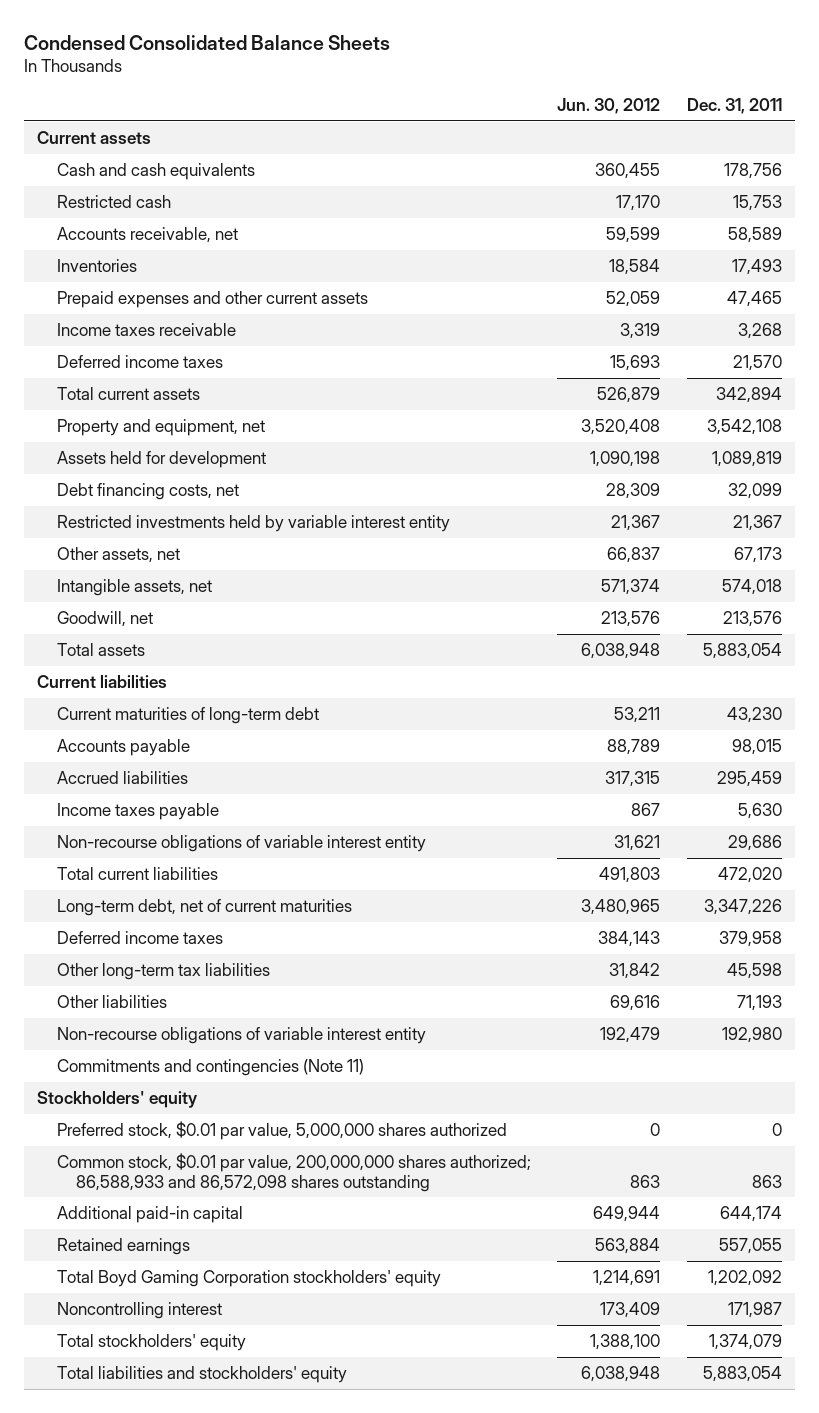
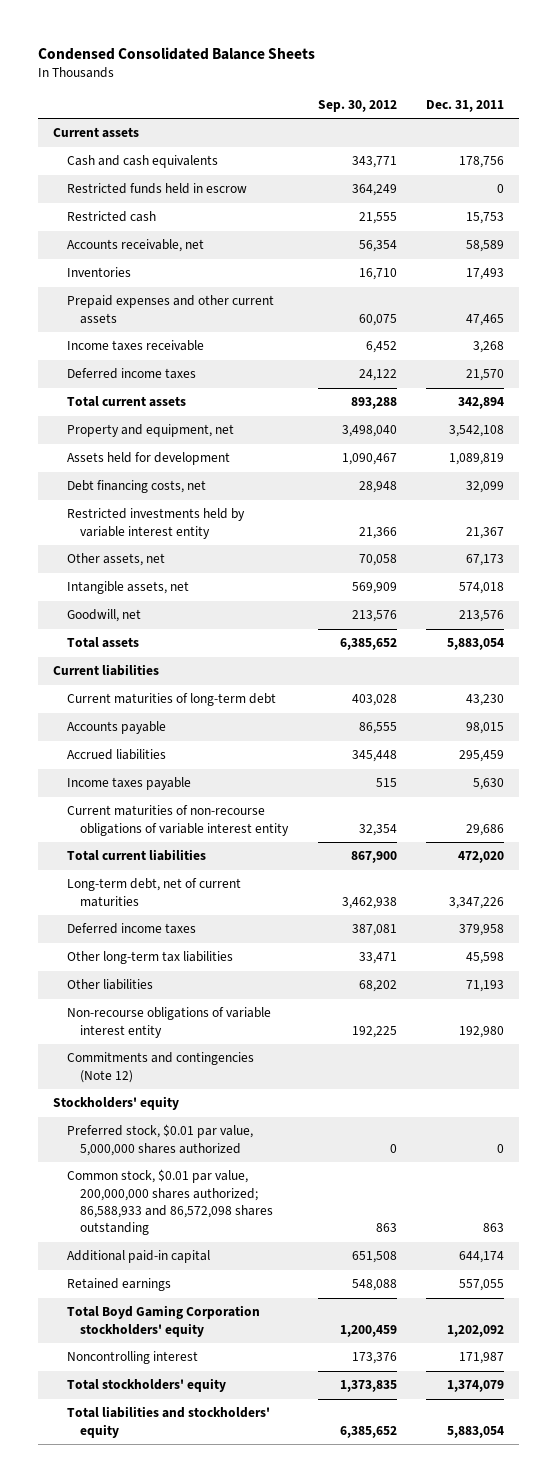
- | Jun. 30, 2012 | Dec. 31, 2011
+ | Sep. 30, 2012 | Dec. 31, 2011
+ Restricted funds held in escrow | 364,249 | 0
- Non-recourse obligations of variable interest entity | 31,621 | 29,686
+ Current maturities of non-recourse obligations of variable interest entity | 32,354 | 29,686
- Commitments and contingencies (Note 11)
+ Commitments and contingencies (Note 12)

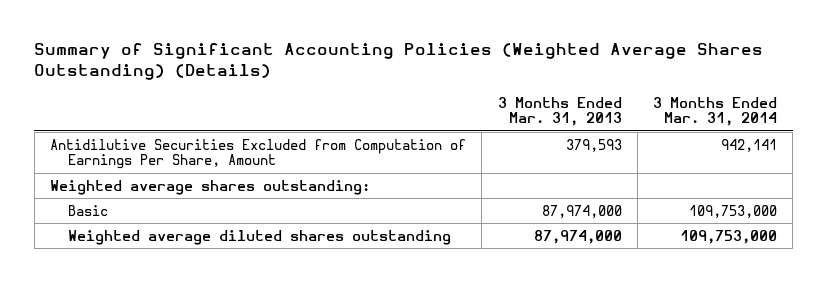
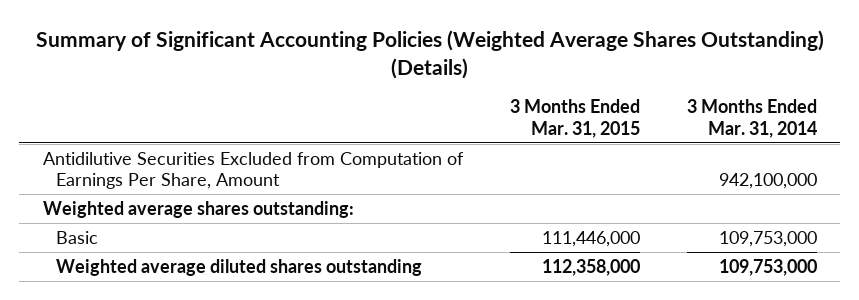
- | 3 Months Ended Mar. 31, 2013 | 3 Months Ended Mar. 31, 2014
+ | 3 Months Ended Mar. 31, 2015 | 3 Months Ended Mar. 31, 2014
- Antidilutive Securities Excluded from Computation of Earnings Per Share, Amount | 379,593 | 942,141
+ Antidilutive Securities Excluded from Computation of Earnings Per Share, Amount | | 942,100,000

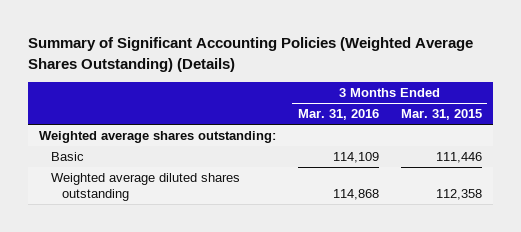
- | 3 Months Ended Mar. 31, 2015 | 3 Months Ended Mar. 31, 2014
+ | 3 Months Ended Mar. 31, 2016 | 3 Months Ended Mar. 31, 2015
- Antidilutive Securities Excluded from Computation of Earnings Per Share, Amount | | 942,100,000
- Basic | 111,446,000 | 109,753,000
- Weighted average diluted shares outstanding | 112,358,000 | 109,753,000
+ Basic | 114,109 | 111,446
+ Weighted average diluted shares outstanding | 114,868 | 112,358

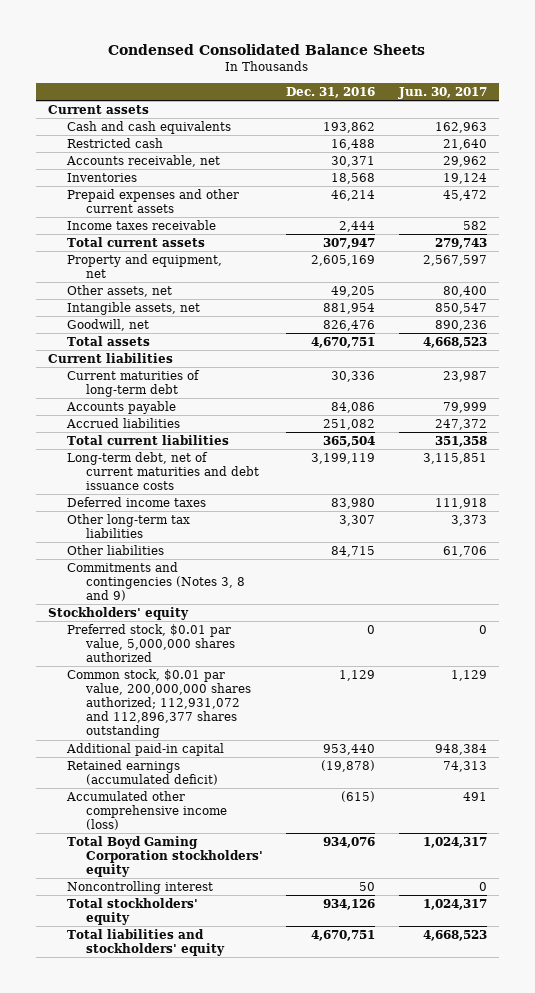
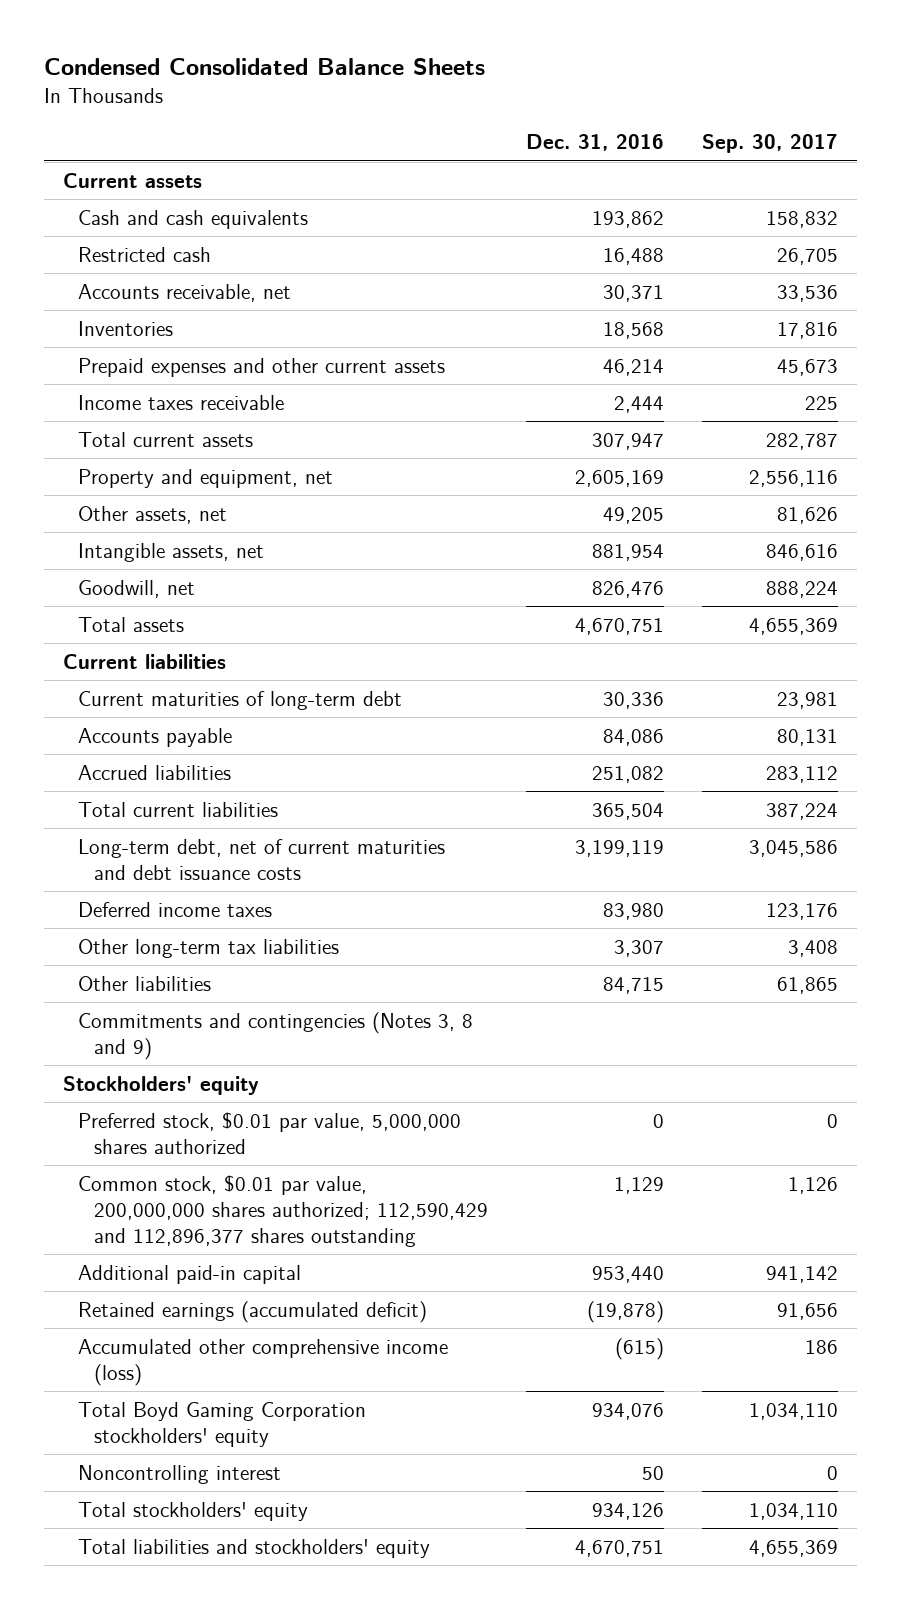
- | Dec. 31, 2016 | Jun. 30, 2017
+ | Dec. 31, 2016 | Sep. 30, 2017
- Common stock, $0.01 par value, 200,000,000 shares authorized; 112,931,072 and 112,896,377 shares outstanding | 1,129 | 1,129
+ Common stock, $0.01 par value, 200,000,000 shares authorized; 112,590,429 and 112,896,377 shares outstanding | 1,129 | 1,126

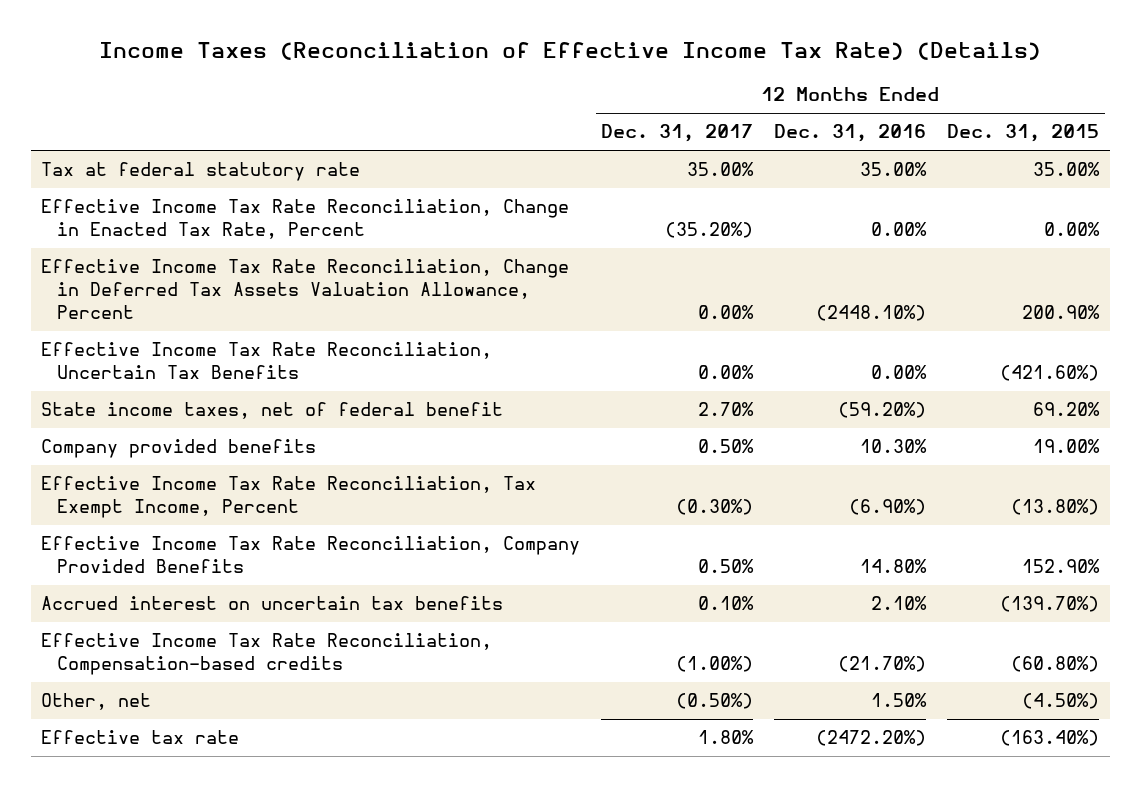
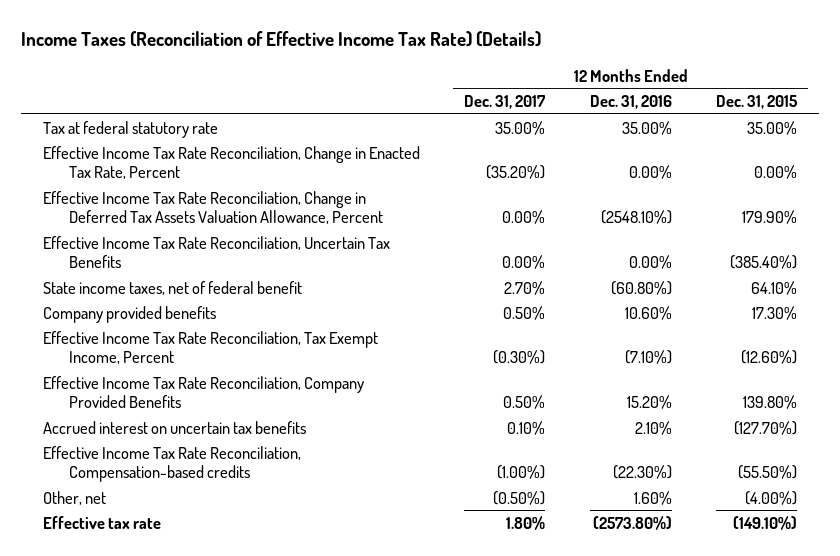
- Effective Income Tax Rate Reconciliation, Change in Deferred Tax Assets Valuation Allowance, Percent | 0.00% | (2448.10%) | 200.90%
- Effective Income Tax Rate Reconciliation, Uncertain Tax Benefits | 0.00% | 0.00% | (421.60%)
- State income taxes, net of federal benefit | 2.70% | (59.20%) | 69.20%
- Company provided benefits | 0.50% | 10.30% | 19.00%
- Effective Income Tax Rate Reconciliation, Tax Exempt Income, Percent | (0.30%) | (6.90%) | (13.80%)
- Effective Income Tax Rate Reconciliation, Company Provided Benefits | 0.50% | 14.80% | 152.90%
- Accrued interest on uncertain tax benefits | 0.10% | 2.10% | (139.70%)
- Effective Income Tax Rate Reconciliation, Compensation-based credits | (1.00%) | (21.70%) | (60.80%)
- Other, net | (0.50%) | 1.50% | (4.50%)
- Effective tax rate | 1.80% | (2472.20%) | (163.40%)
+ Effective Income Tax Rate Reconciliation, Change in Deferred Tax Assets Valuation Allowance, Percent | 0.00% | (2548.10%) | 179.90%
+ Effective Income Tax Rate Reconciliation, Uncertain Tax Benefits | 0.00% | 0.00% | (385.40%)
+ State income taxes, net of federal benefit | 2.70% | (60.80%) | 64.10%
+ Company provided benefits | 0.50% | 10.60% | 17.30%
+ Effective Income Tax Rate Reconciliation, Tax Exempt Income, Percent | (0.30%) | (7.10%) | (12.60%)
+ Effective Income Tax Rate Reconciliation, Company Provided Benefits | 0.50% | 15.20% | 139.80%
+ Accrued interest on uncertain tax benefits | 0.10% | 2.10% | (127.70%)
+ Effective Income Tax Rate Reconciliation, Compensation-based credits | (1.00%) | (22.30%) | (55.50%)
+ Other, net | (0.50%) | 1.60% | (4.00%)
+ Effective tax rate | 1.80% | (2573.80%) | (149.10%)

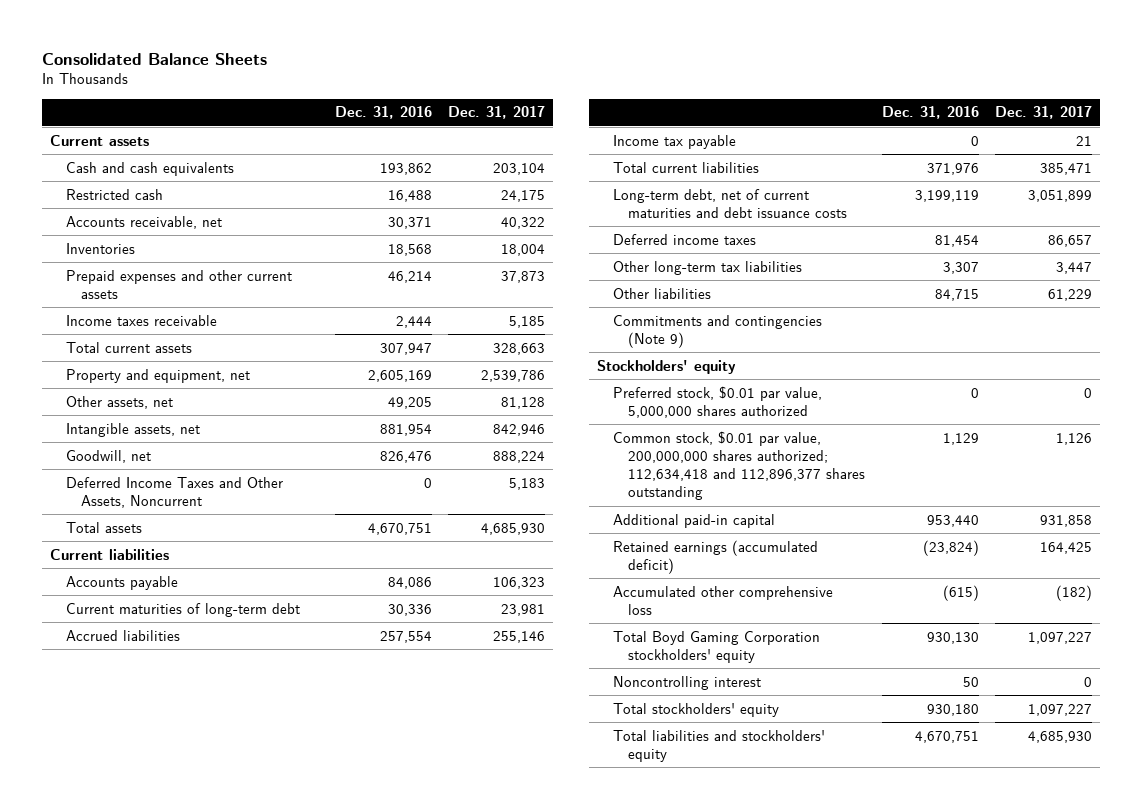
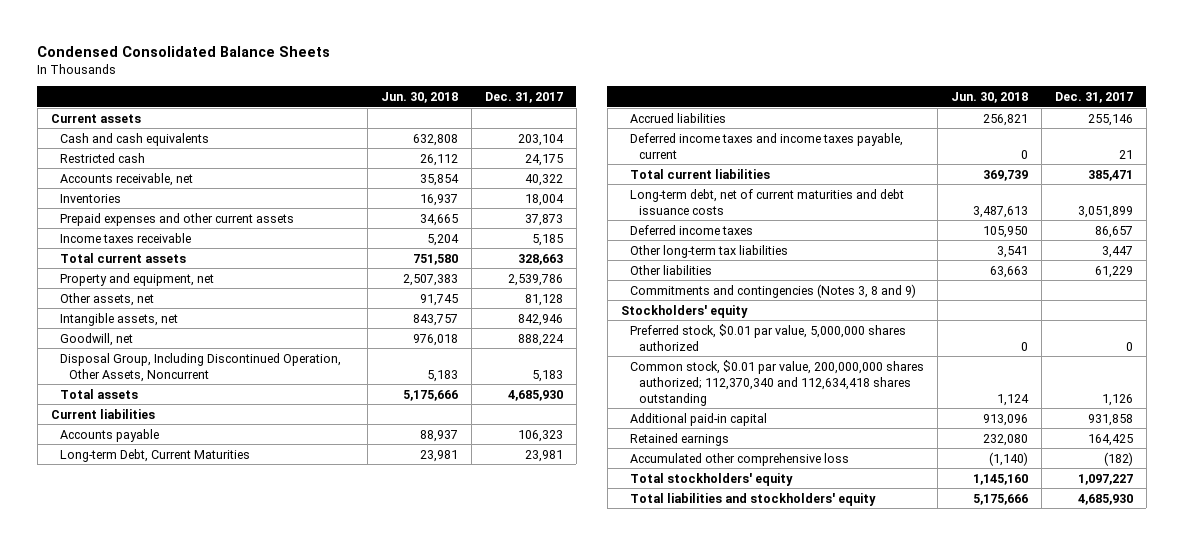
- Consolidated Balance Sheets
+ Condensed Consolidated Balance Sheets
- | Dec. 31, 2016 | Dec. 31, 2017
+ | Jun. 30, 2018 | Dec. 31, 2017
- Deferred Income Taxes and Other Assets, Noncurrent | 0 | 5,183
+ Disposal Group, Including Discontinued Operation, Other Assets, Noncurrent | 5,183 | 5,183
- Current maturities of long-term debt | 30,336 | 23,981
+ Long-term Debt, Current Maturities | 23,981 | 23,981
- Income tax payable | 0 | 21
+ Deferred income taxes and income taxes payable, current | 0 | 21
- Commitments and contingencies (Note 9)
+ Commitments and contingencies (Notes 3, 8 and 9)
- Common stock, $0.01 par value, 200,000,000 shares authorized; 112,634,418 and 112,896,377 shares outstanding | 1,129 | 1,126
+ Common stock, $0.01 par value, 200,000,000 shares authorized; 112,370,340 and 112,634,418 shares outstanding | 1,124 | 1,126
- Retained earnings (accumulated deficit) | (23,824) | 164,425
+ Retained earnings | 232,080 | 164,425
- Total Boyd Gaming Corporation stockholders' equity | 930,130 | 1,097,227
- Noncontrolling interest | 50 | 0

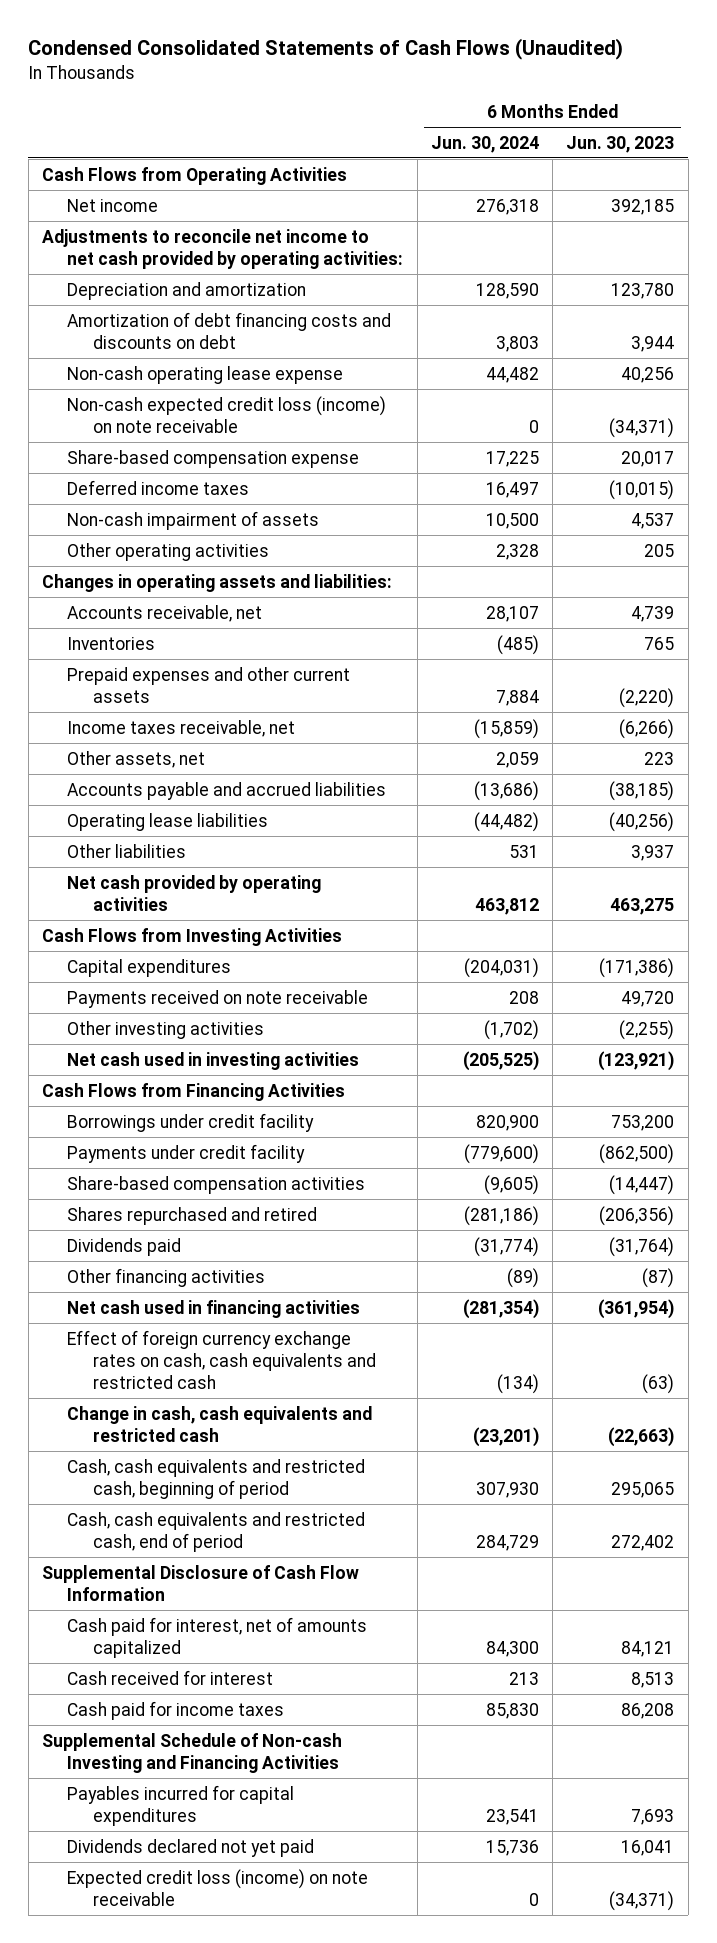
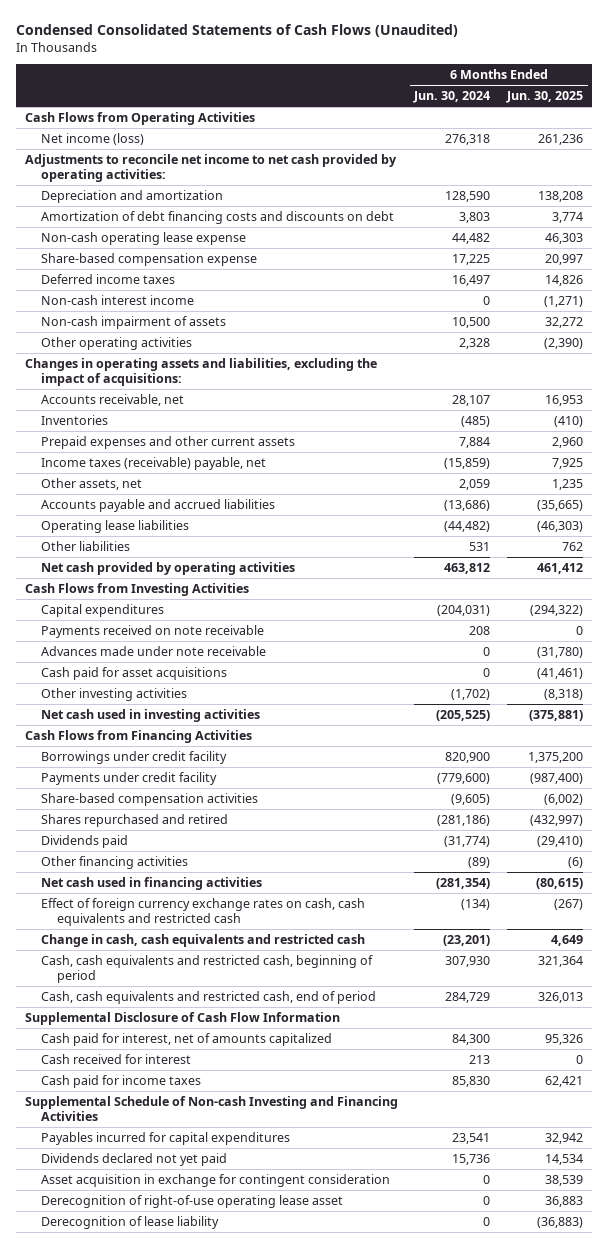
- | 6 Months Ended Jun. 30, 2024 | 6 Months Ended Jun. 30, 2023
+ | 6 Months Ended Jun. 30, 2024 | 6 Months Ended Jun. 30, 2025
- Net income | 276,318 | 392,185
+ Net income (loss) | 276,318 | 261,236
- Non-cash expected credit loss (income) on note receivable | 0 | (34,371)
+ Non-cash interest income | 0 | (1,271)
- Changes in operating assets and liabilities:
+ Changes in operating assets and liabilities, excluding the impact of acquisitions:
- Income taxes receivable, net | (15,859) | (6,266)
+ Income taxes (receivable) payable, net | (15,859) | 7,925
+ Advances made under note receivable | 0 | (31,780)
+ Cash paid for asset acquisitions | 0 | (41,461)
- Expected credit loss (income) on note receivable | 0 | (34,371)
+ Asset acquisition in exchange for contingent consideration | 0 | 38,539
+ Derecognition of right-of-use operating lease asset | 0 | 36,883
+ Derecognition of lease liability | 0 | (36,883)

